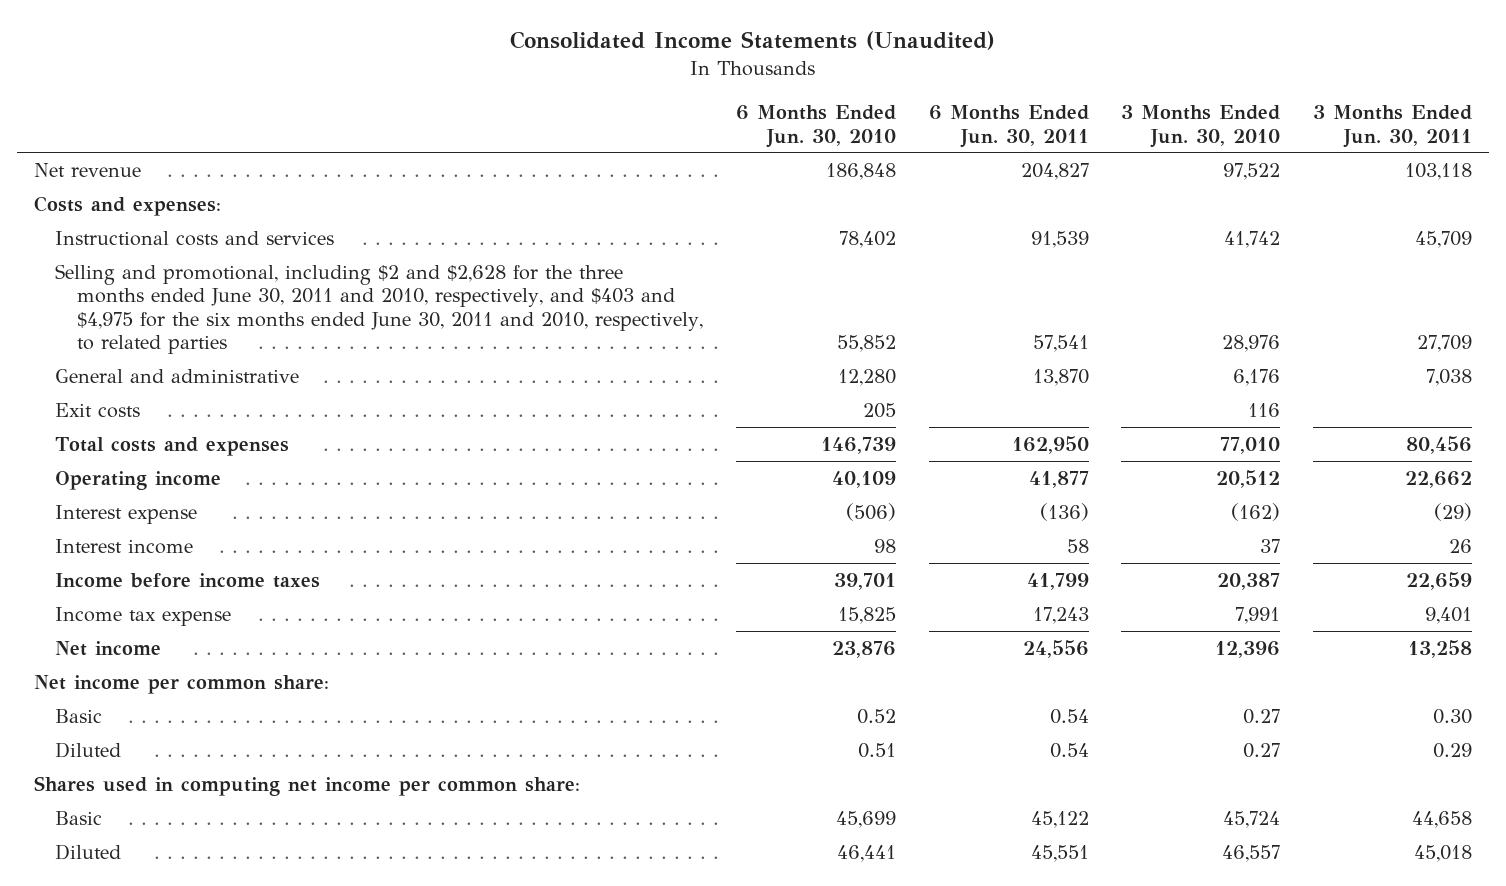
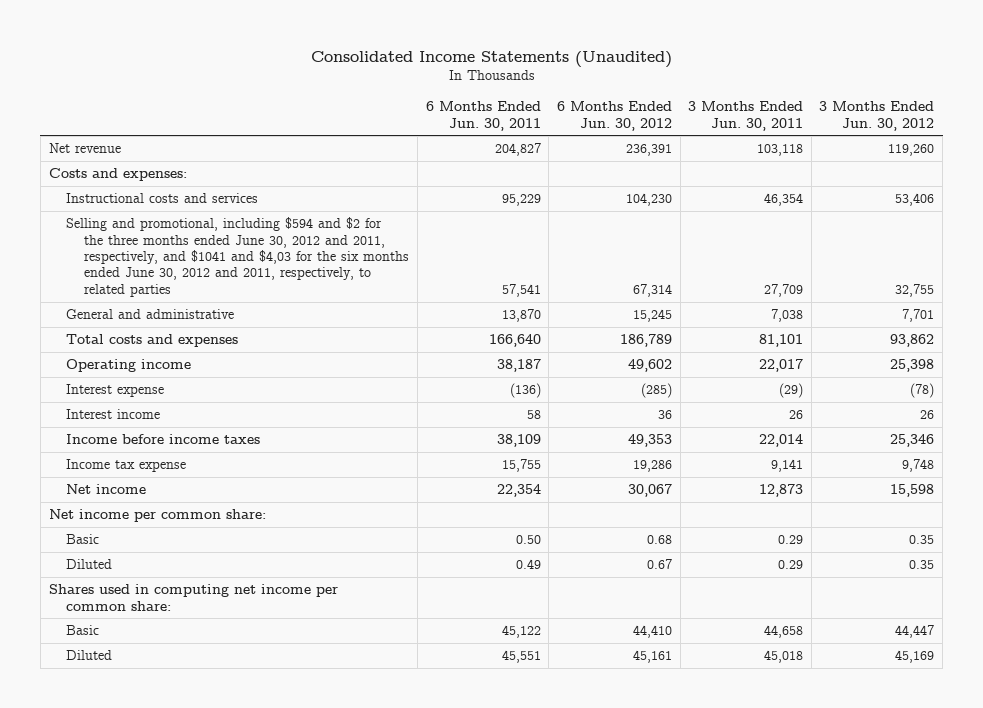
- | 6 Months Ended Jun. 30, 2010 | 6 Months Ended Jun. 30, 2011 | 3 Months Ended Jun. 30, 2010 | 3 Months Ended Jun. 30, 2011
+ | 6 Months Ended Jun. 30, 2011 | 6 Months Ended Jun. 30, 2012 | 3 Months Ended Jun. 30, 2011 | 3 Months Ended Jun. 30, 2012
- Instructional costs and services | 78,402 | 91,539 | 41,742 | 45,709
- Selling and promotional, including $2 and $2,628 for the three months ended June 30, 2011 and 2010, respectively, and $403 and $4,975 for the six months ended June 30, 2011 and 2010, respectively, to related parties | 55,852 | 57,541 | 28,976 | 27,709
+ Instructional costs and services | 95,229 | 104,230 | 46,354 | 53,406
+ Selling and promotional, including $594 and $2 for the three months ended June 30, 2012 and 2011, respectively, and $1041 and $4,03 for the six months ended June 30, 2012 and 2011, respectively, to related parties | 57,541 | 67,314 | 27,709 | 32,755
- Exit costs | 205 | | 116 |
- Total costs and expenses | 146,739 | 162,950 | 77,010 | 80,456
- Operating income | 40,109 | 41,877 | 20,512 | 22,662
+ Total costs and expenses | 166,640 | 186,789 | 81,101 | 93,862
+ Operating income | 38,187 | 49,602 | 22,017 | 25,398
- Income before income taxes | 39,701 | 41,799 | 20,387 | 22,659
- Income tax expense | 15,825 | 17,243 | 7,991 | 9,401
- Net income | 23,876 | 24,556 | 12,396 | 13,258
+ Income before income taxes | 38,109 | 49,353 | 22,014 | 25,346
+ Income tax expense | 15,755 | 19,286 | 9,141 | 9,748
+ Net income | 22,354 | 30,067 | 12,873 | 15,598
- Basic | 0.52 | 0.54 | 0.27 | 0.30
- Diluted | 0.51 | 0.54 | 0.27 | 0.29
+ Basic | 0.50 | 0.68 | 0.29 | 0.35
+ Diluted | 0.49 | 0.67 | 0.29 | 0.35

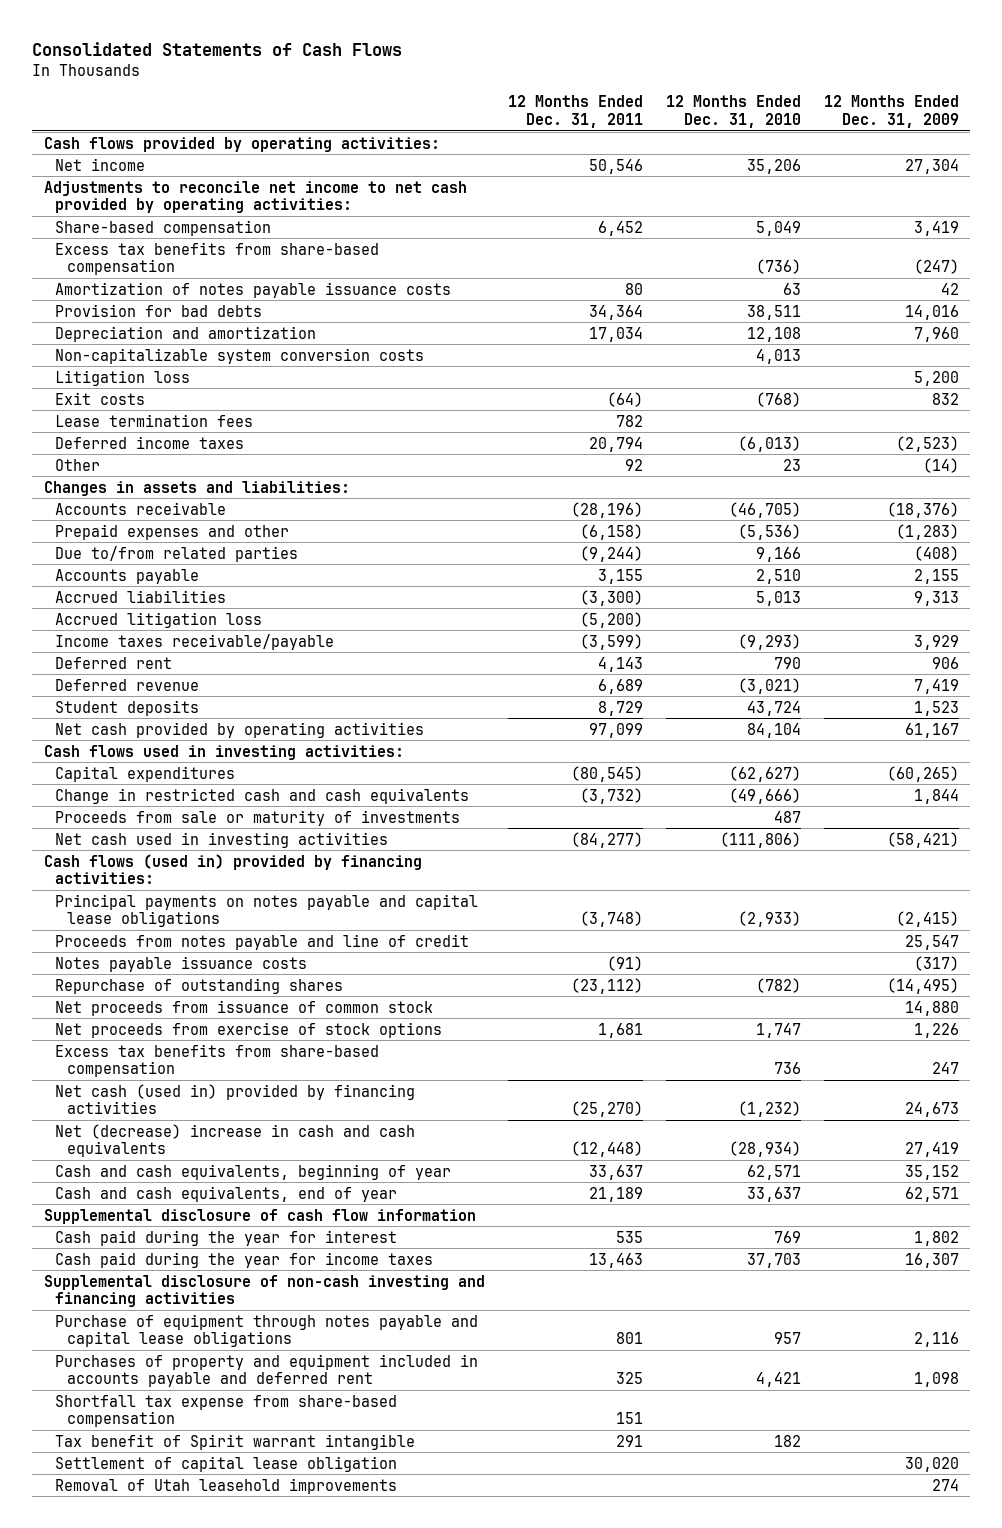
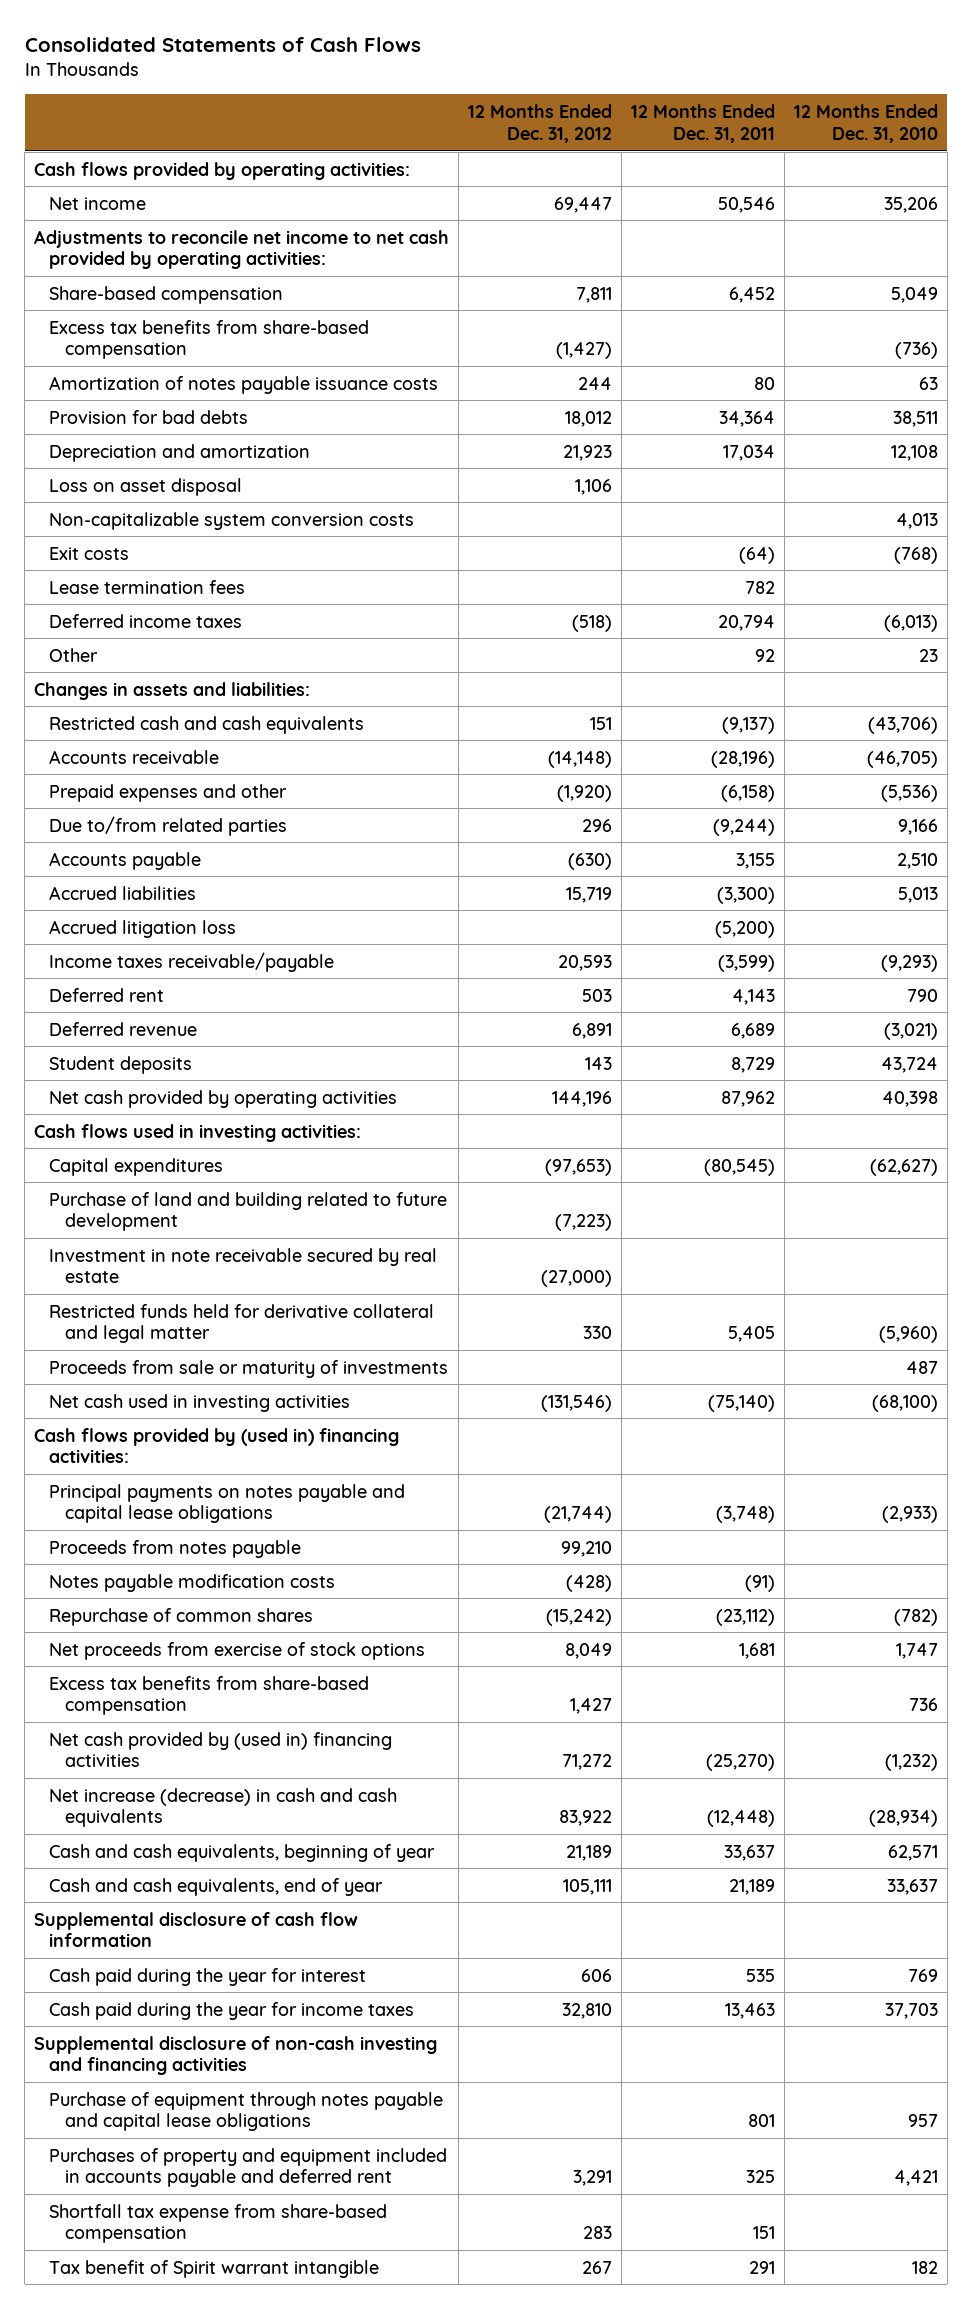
- | 12 Months Ended Dec. 31, 2011 | 12 Months Ended Dec. 31, 2010 | 12 Months Ended Dec. 31, 2009
+ | 12 Months Ended Dec. 31, 2012 | 12 Months Ended Dec. 31, 2011 | 12 Months Ended Dec. 31, 2010
+ Loss on asset disposal | 1,106 | |
- Litigation loss | | | 5,200
+ Restricted cash and cash equivalents | 151 | (9,137) | (43,706)
- Net cash provided by operating activities | 97,099 | 84,104 | 61,167
+ Net cash provided by operating activities | 144,196 | 87,962 | 40,398
- Change in restricted cash and cash equivalents | (3,732) | (49,666) | 1,844
+ Purchase of land and building related to future development | (7,223) | |
+ Investment in note receivable secured by real estate | (27,000) | |
+ Restricted funds held for derivative collateral and legal matter | 330 | 5,405 | (5,960)
- Net cash used in investing activities | (84,277) | (111,806) | (58,421)
- Cash flows (used in) provided by financing activities:
+ Net cash used in investing activities | (131,546) | (75,140) | (68,100)
+ Cash flows provided by (used in) financing activities:
- Proceeds from notes payable and line of credit | | | 25,547
- Notes payable issuance costs | (91) | | (317)
- Repurchase of outstanding shares | (23,112) | (782) | (14,495)
- Net proceeds from issuance of common stock | | | 14,880
+ Proceeds from notes payable | 99,210 | |
+ Notes payable modification costs | (428) | (91) |
+ Repurchase of common shares | (15,242) | (23,112) | (782)
- Net cash (used in) provided by financing activities | (25,270) | (1,232) | 24,673
- Net (decrease) increase in cash and cash equivalents | (12,448) | (28,934) | 27,419
+ Net cash provided by (used in) financing activities | 71,272 | (25,270) | (1,232)
+ Net increase (decrease) in cash and cash equivalents | 83,922 | (12,448) | (28,934)
- Settlement of capital lease obligation | | | 30,020
- Removal of Utah leasehold improvements | | | 274

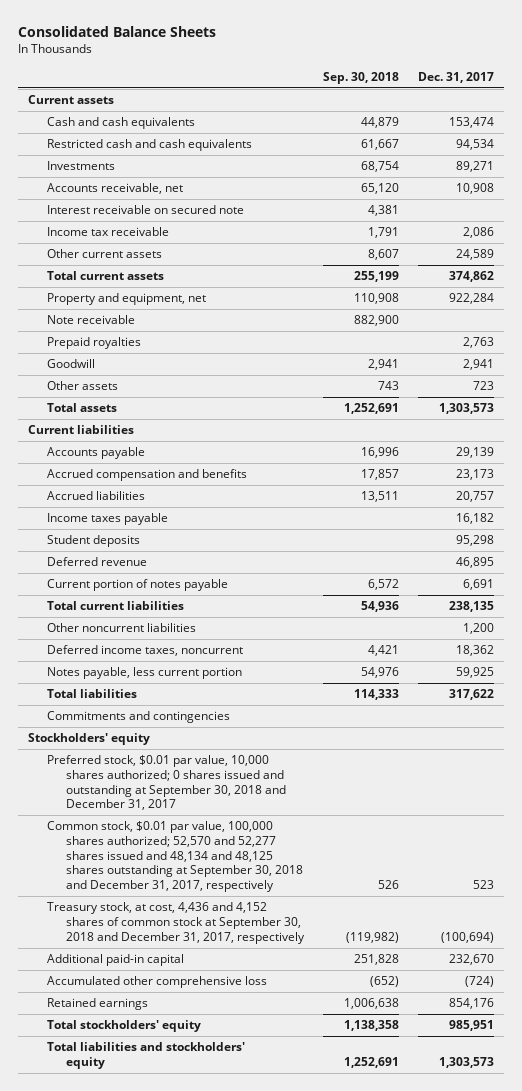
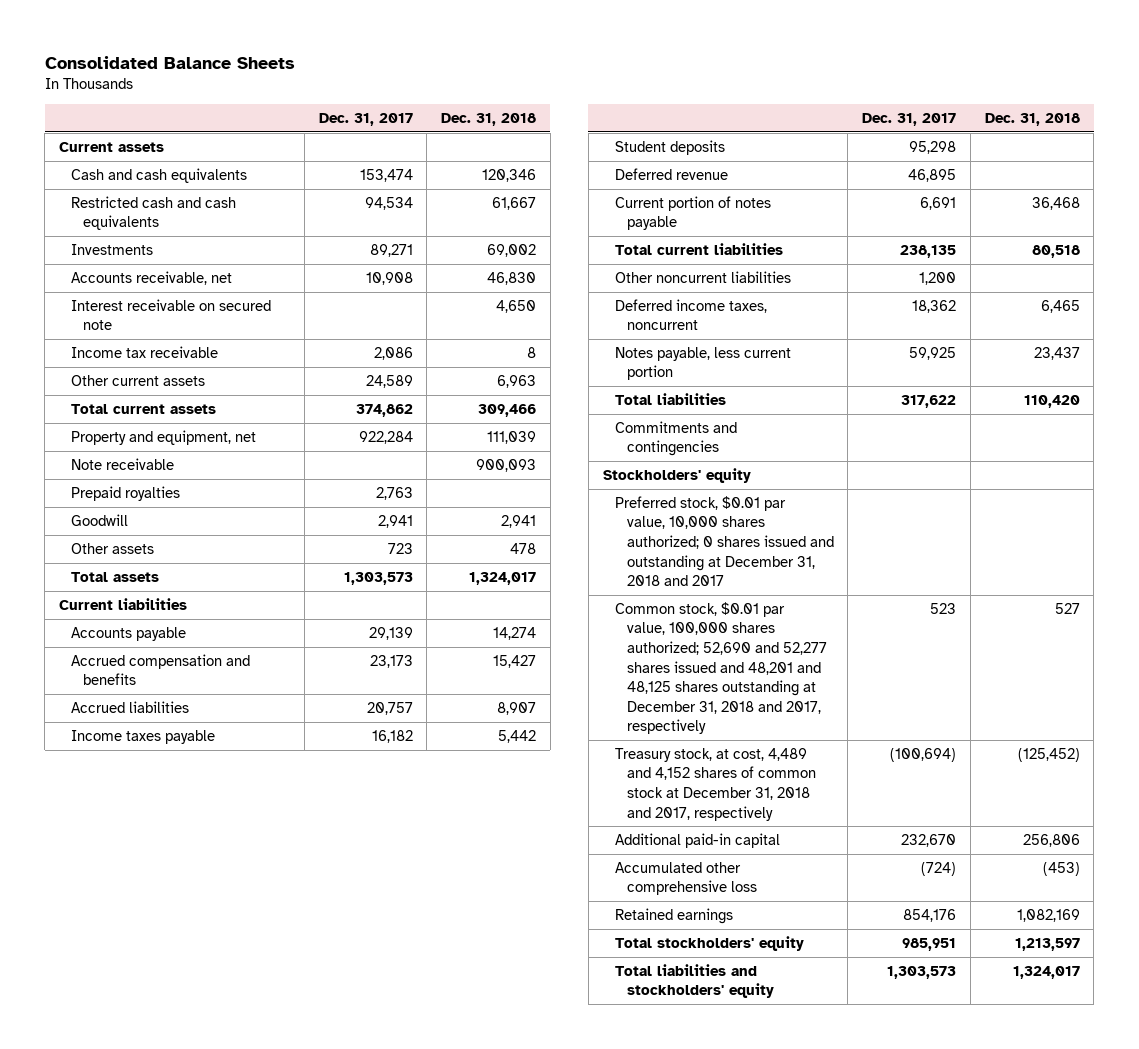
- | Sep. 30, 2018 | Dec. 31, 2017
+ | Dec. 31, 2017 | Dec. 31, 2018
- Preferred stock, $0.01 par value, 10,000 shares authorized; 0 shares issued and outstanding at September 30, 2018 and December 31, 2017
- Common stock, $0.01 par value, 100,000 shares authorized; 52,570 and 52,277 shares issued and 48,134 and 48,125 shares outstanding at September 30, 2018 and December 31, 2017, respectively | 526 | 523
- Treasury stock, at cost, 4,436 and 4,152 shares of common stock at September 30, 2018 and December 31, 2017, respectively | (119,982) | (100,694)
+ Preferred stock, $0.01 par value, 10,000 shares authorized; 0 shares issued and outstanding at December 31, 2018 and 2017
+ Common stock, $0.01 par value, 100,000 shares authorized; 52,690 and 52,277 shares issued and 48,201 and 48,125 shares outstanding at December 31, 2018 and 2017, respectively | 523 | 527
+ Treasury stock, at cost, 4,489 and 4,152 shares of common stock at December 31, 2018 and 2017, respectively | (100,694) | (125,452)

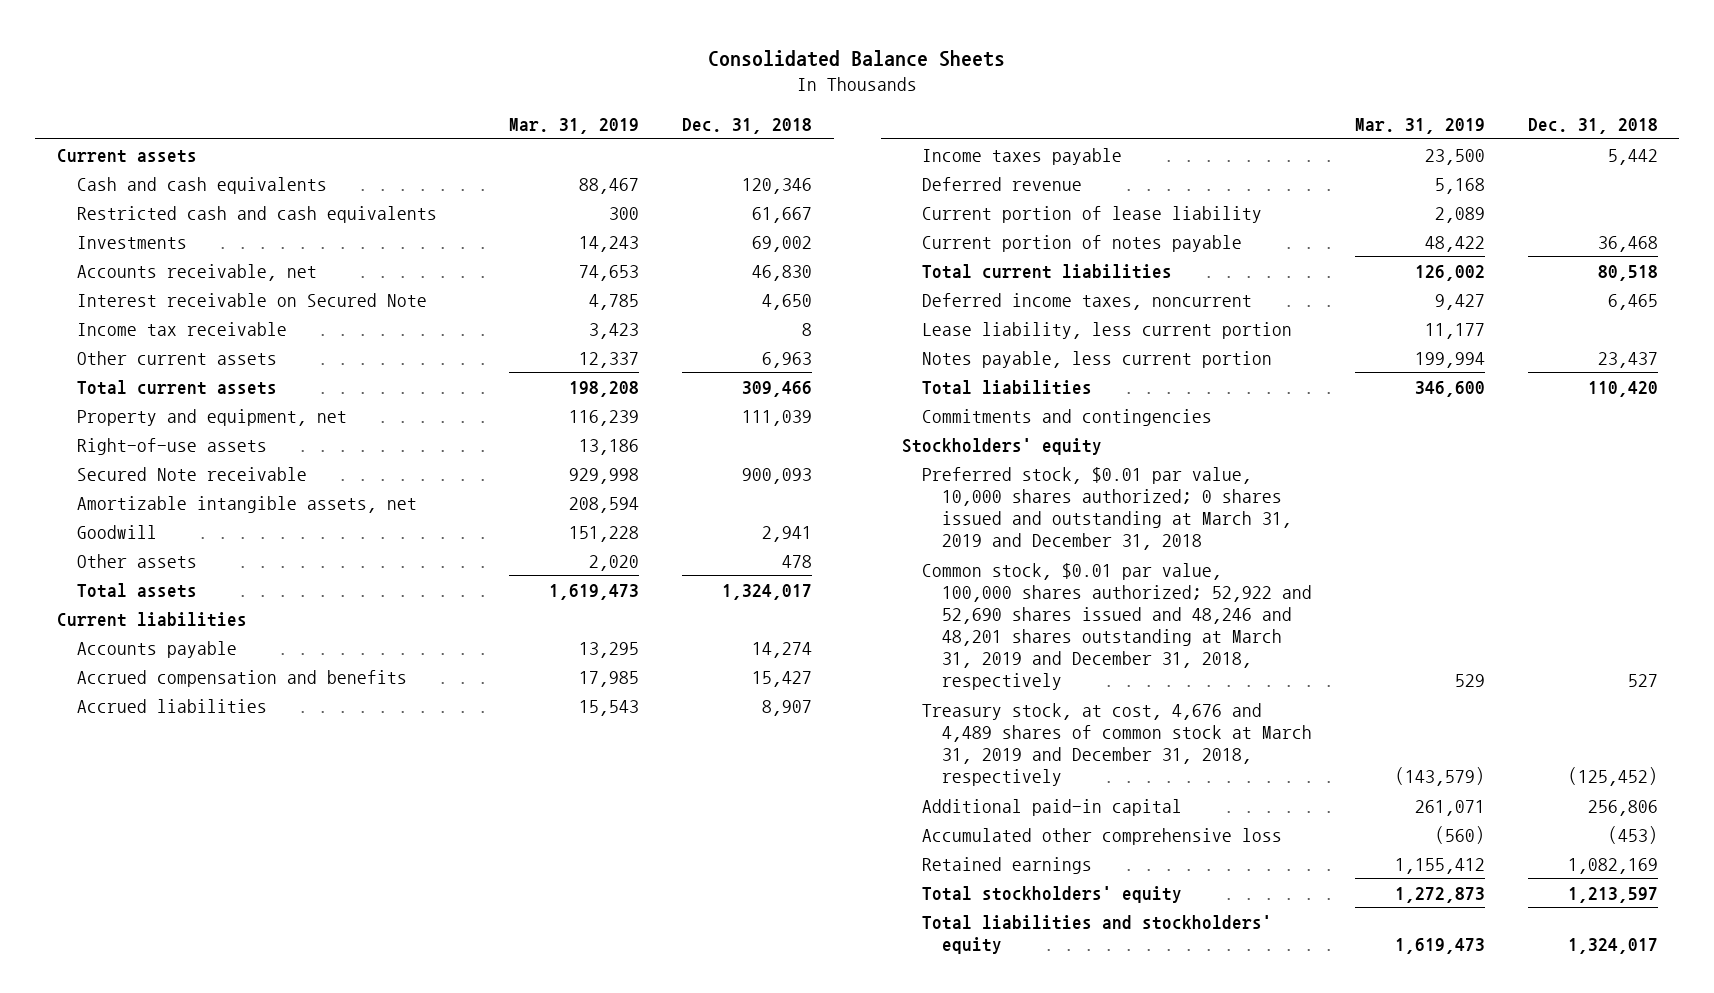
- | Dec. 31, 2017 | Dec. 31, 2018
+ | Mar. 31, 2019 | Dec. 31, 2018
- Interest receivable on secured note | | 4,650
+ Interest receivable on Secured Note | 4,785 | 4,650
- Note receivable | | 900,093
- Prepaid royalties | 2,763 |
+ Right-of-use assets | 13,186 |
+ Secured Note receivable | 929,998 | 900,093
+ Amortizable intangible assets, net | 208,594 |
- Student deposits | 95,298 |
+ Current portion of lease liability | 2,089 |
- Other noncurrent liabilities | 1,200 |
+ Lease liability, less current portion | 11,177 |
- Preferred stock, $0.01 par value, 10,000 shares authorized; 0 shares issued and outstanding at December 31, 2018 and 2017
- Common stock, $0.01 par value, 100,000 shares authorized; 52,690 and 52,277 shares issued and 48,201 and 48,125 shares outstanding at December 31, 2018 and 2017, respectively | 523 | 527
- Treasury stock, at cost, 4,489 and 4,152 shares of common stock at December 31, 2018 and 2017, respectively | (100,694) | (125,452)
+ Preferred stock, $0.01 par value, 10,000 shares authorized; 0 shares issued and outstanding at March 31, 2019 and December 31, 2018
+ Common stock, $0.01 par value, 100,000 shares authorized; 52,922 and 52,690 shares issued and 48,246 and 48,201 shares outstanding at March 31, 2019 and December 31, 2018, respectively | 529 | 527
+ Treasury stock, at cost, 4,676 and 4,489 shares of common stock at March 31, 2019 and December 31, 2018, respectively | (143,579) | (125,452)

